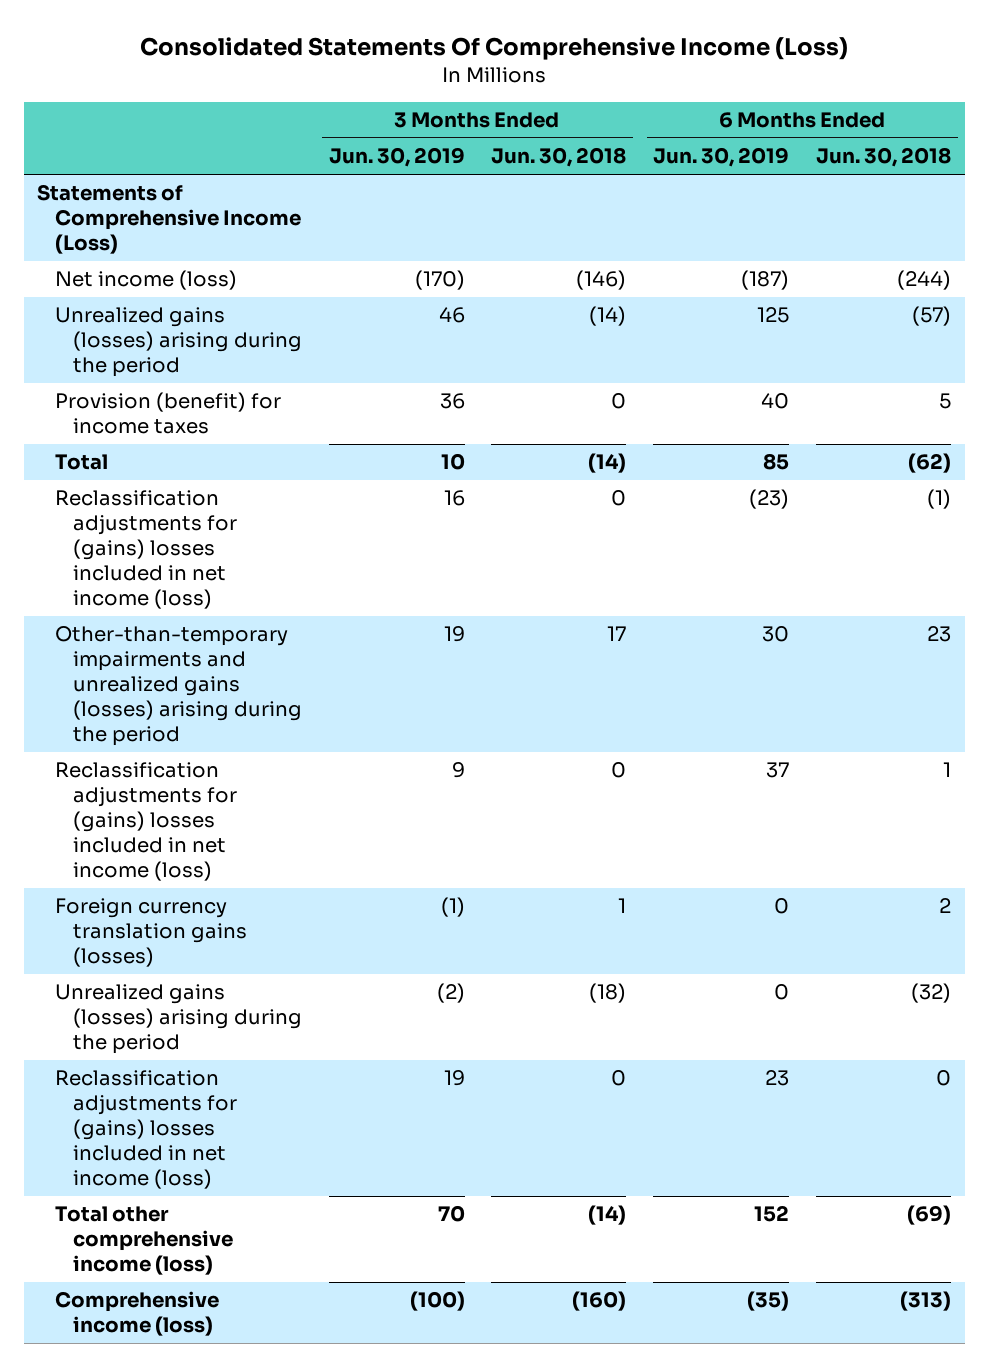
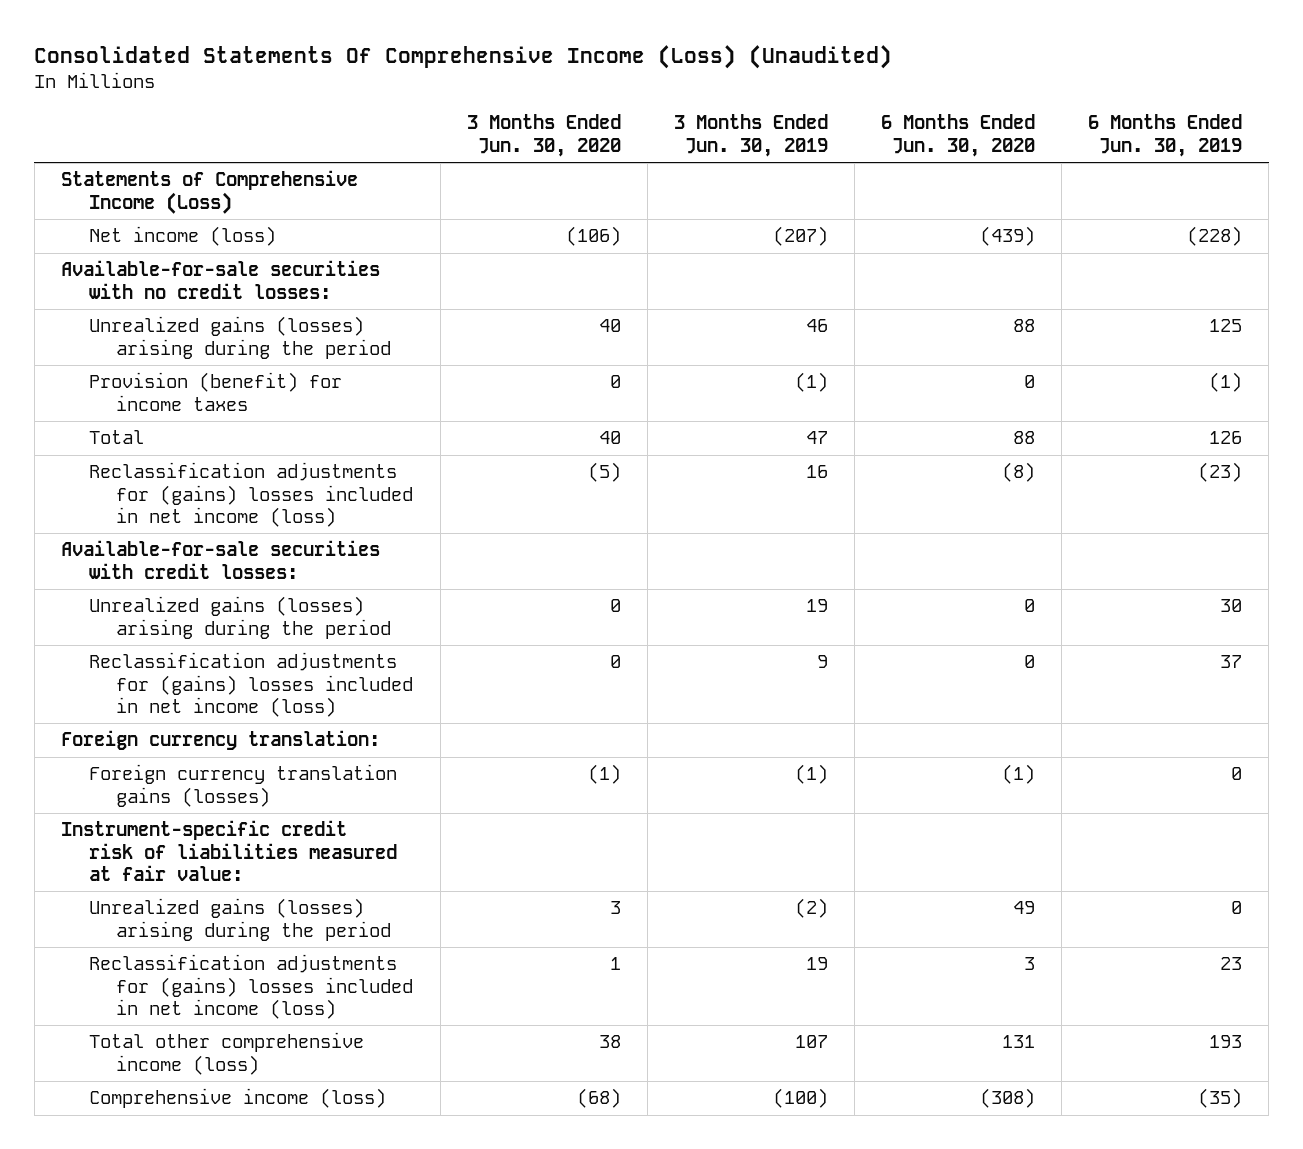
- Consolidated Statements Of Comprehensive Income (Loss)
+ Consolidated Statements Of Comprehensive Income (Loss) (Unaudited)
- | 3 Months Ended Jun. 30, 2019 | 3 Months Ended Jun. 30, 2018 | 6 Months Ended Jun. 30, 2019 | 6 Months Ended Jun. 30, 2018
+ | 3 Months Ended Jun. 30, 2020 | 3 Months Ended Jun. 30, 2019 | 6 Months Ended Jun. 30, 2020 | 6 Months Ended Jun. 30, 2019
- Net income (loss) | (170) | (146) | (187) | (244)
+ Net income (loss) | (106) | (207) | (439) | (228)
+ Available-for-sale securities with no credit losses:
- Provision (benefit) for income taxes | 36 | 0 | 40 | 5
- Total | 10 | (14) | 85 | (62)
+ Provision (benefit) for income taxes | 0 | (1) | 0 | (1)
+ Total | 40 | 47 | 88 | 126
- Other-than-temporary impairments and unrealized gains (losses) arising during the period | 19 | 17 | 30 | 23
+ Available-for-sale securities with credit losses:
+ Unrealized gains (losses) arising during the period | 0 | 19 | 0 | 30
+ Foreign currency translation:
+ Instrument-specific credit risk of liabilities measured at fair value:
- Total other comprehensive income (loss) | 70 | (14) | 152 | (69)
+ Total other comprehensive income (loss) | 38 | 107 | 131 | 193

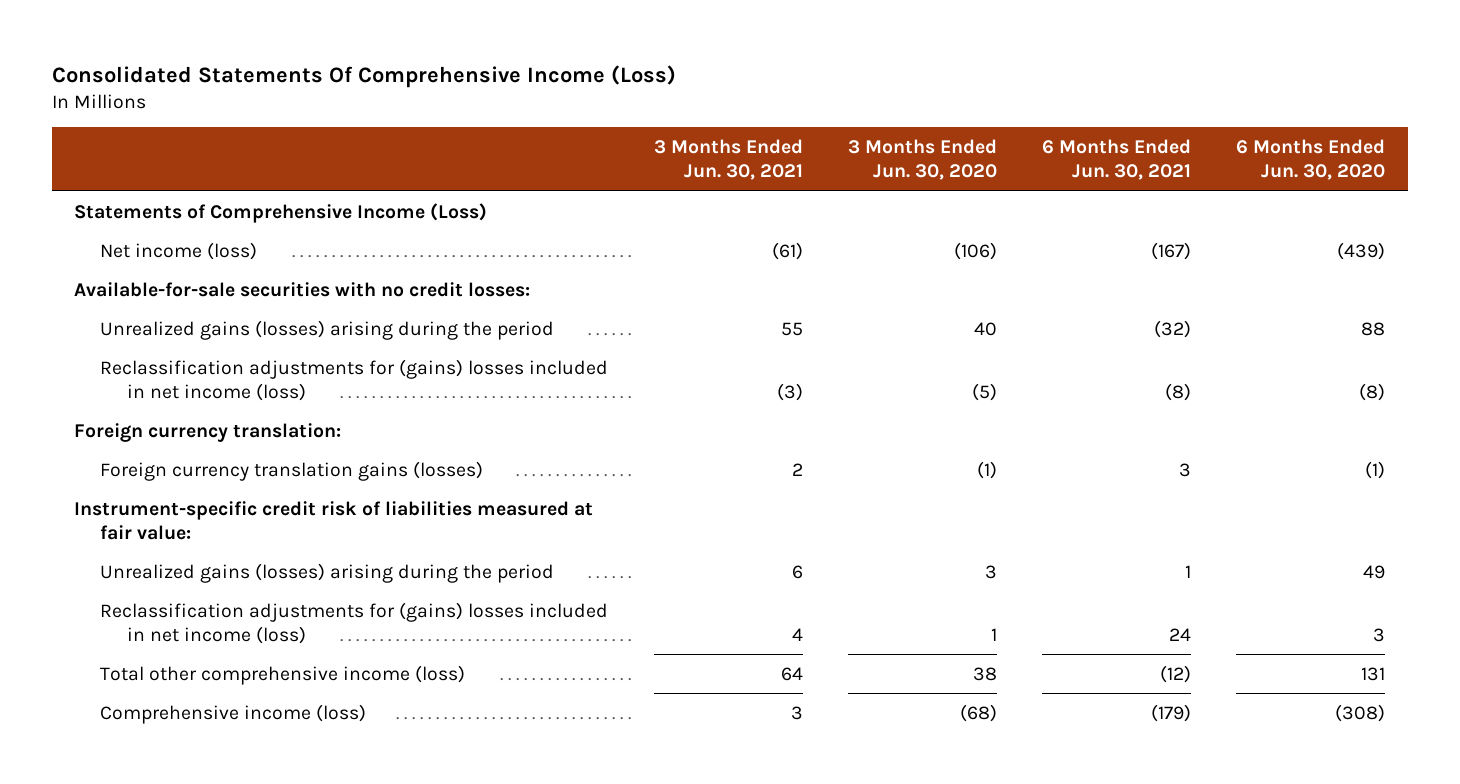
- Consolidated Statements Of Comprehensive Income (Loss) (Unaudited)
+ Consolidated Statements Of Comprehensive Income (Loss)
- | 3 Months Ended Jun. 30, 2020 | 3 Months Ended Jun. 30, 2019 | 6 Months Ended Jun. 30, 2020 | 6 Months Ended Jun. 30, 2019
+ | 3 Months Ended Jun. 30, 2021 | 3 Months Ended Jun. 30, 2020 | 6 Months Ended Jun. 30, 2021 | 6 Months Ended Jun. 30, 2020
- Provision (benefit) for income taxes | 0 | (1) | 0 | (1)
- Total | 40 | 47 | 88 | 126
- Available-for-sale securities with credit losses:
- Unrealized gains (losses) arising during the period | 0 | 19 | 0 | 30
- Reclassification adjustments for (gains) losses included in net income (loss) | 0 | 9 | 0 | 37

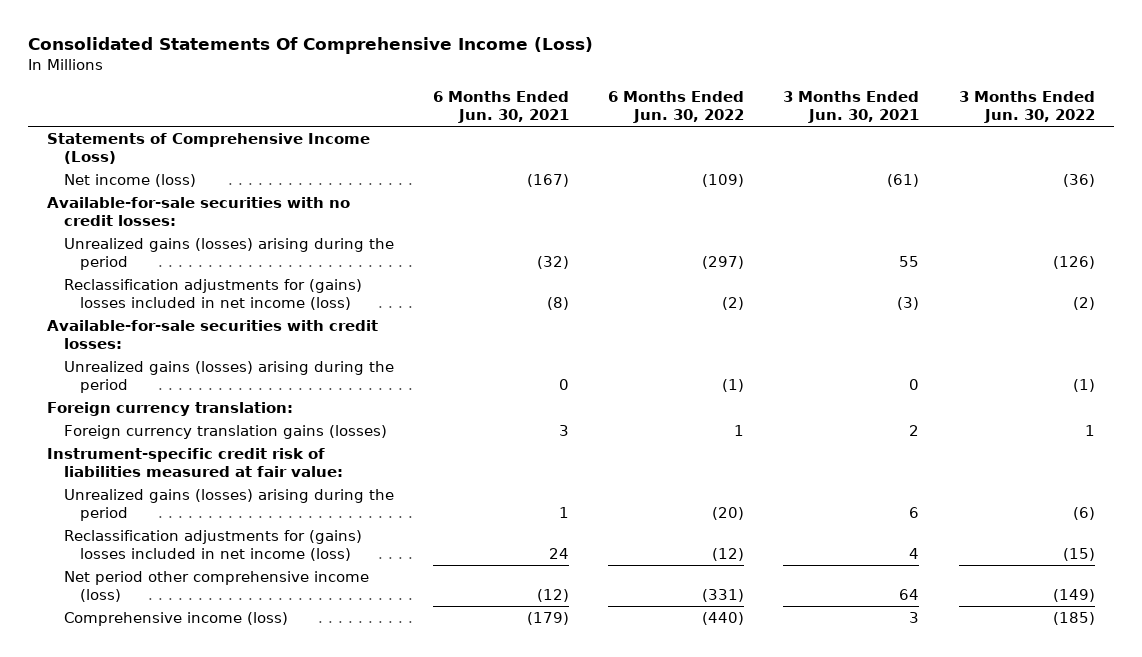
- | 3 Months Ended Jun. 30, 2021 | 3 Months Ended Jun. 30, 2020 | 6 Months Ended Jun. 30, 2021 | 6 Months Ended Jun. 30, 2020
+ | 6 Months Ended Jun. 30, 2021 | 6 Months Ended Jun. 30, 2022 | 3 Months Ended Jun. 30, 2021 | 3 Months Ended Jun. 30, 2022
+ Available-for-sale securities with credit losses:
+ Unrealized gains (losses) arising during the period | 0 | (1) | 0 | (1)
- Total other comprehensive income (loss) | 64 | 38 | (12) | 131
+ Net period other comprehensive income (loss) | (12) | (331) | 64 | (149)

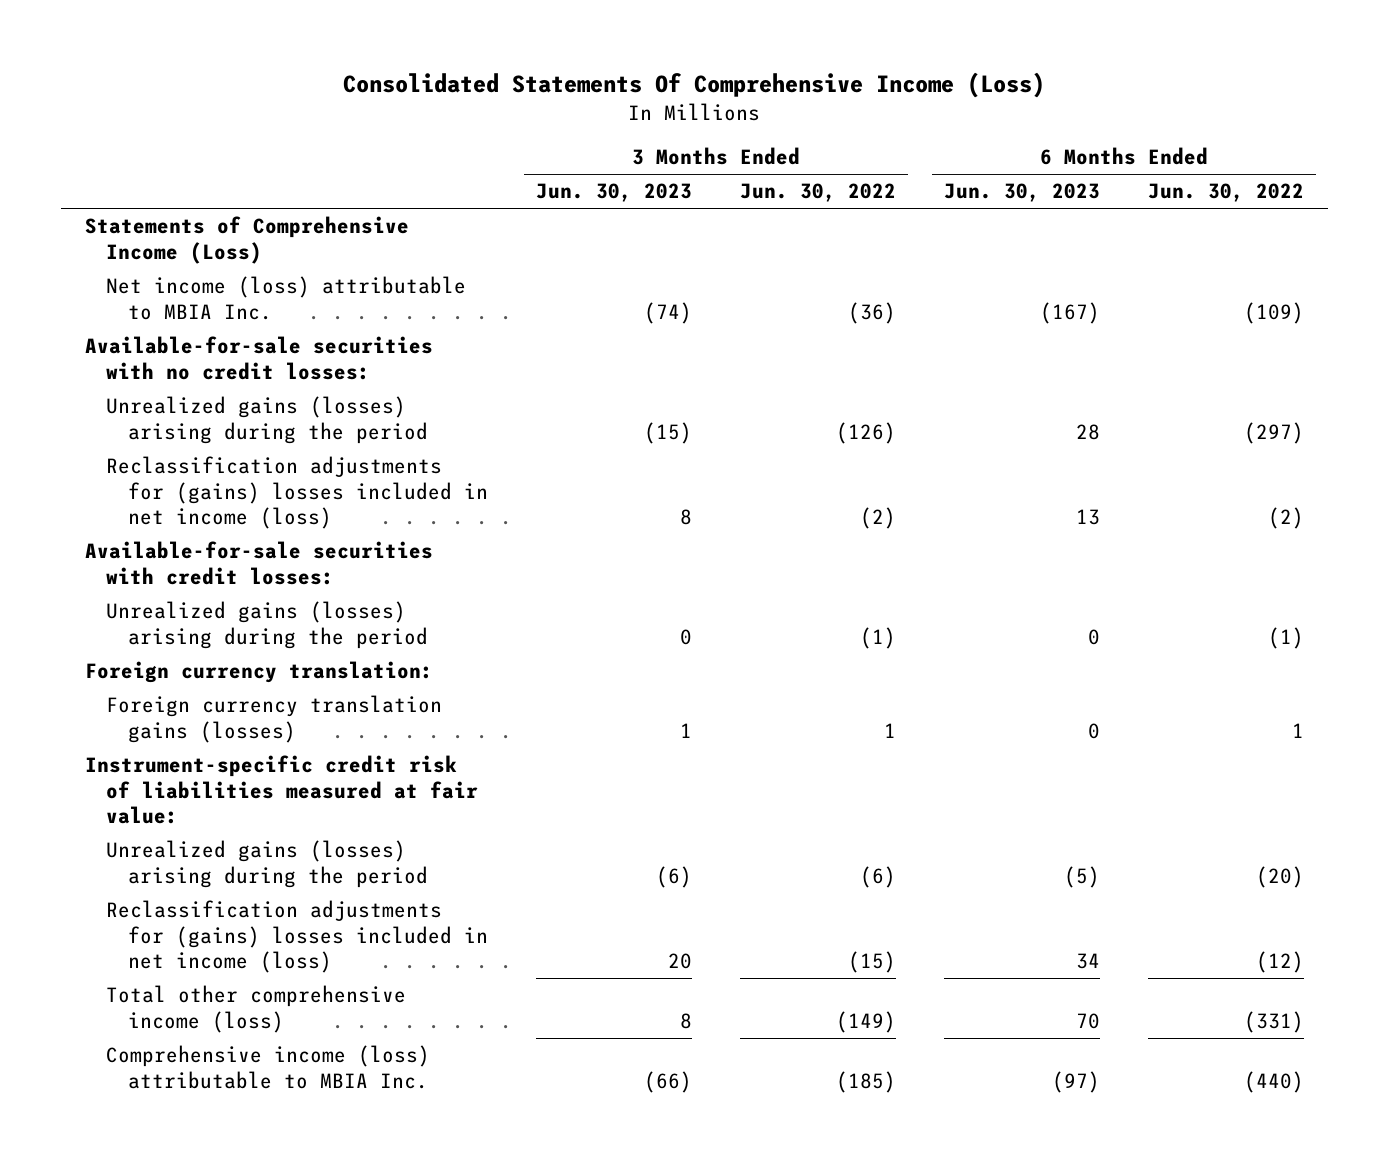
- | 6 Months Ended Jun. 30, 2021 | 6 Months Ended Jun. 30, 2022 | 3 Months Ended Jun. 30, 2021 | 3 Months Ended Jun. 30, 2022
+ | 3 Months Ended Jun. 30, 2023 | 3 Months Ended Jun. 30, 2022 | 6 Months Ended Jun. 30, 2023 | 6 Months Ended Jun. 30, 2022
- Net income (loss) | (167) | (109) | (61) | (36)
+ Net income (loss) attributable to MBIA Inc. | (74) | (36) | (167) | (109)
- Net period other comprehensive income (loss) | (12) | (331) | 64 | (149)
- Comprehensive income (loss) | (179) | (440) | 3 | (185)
+ Total other comprehensive income (loss) | 8 | (149) | 70 | (331)
+ Comprehensive income (loss) attributable to MBIA Inc. | (66) | (185) | (97) | (440)

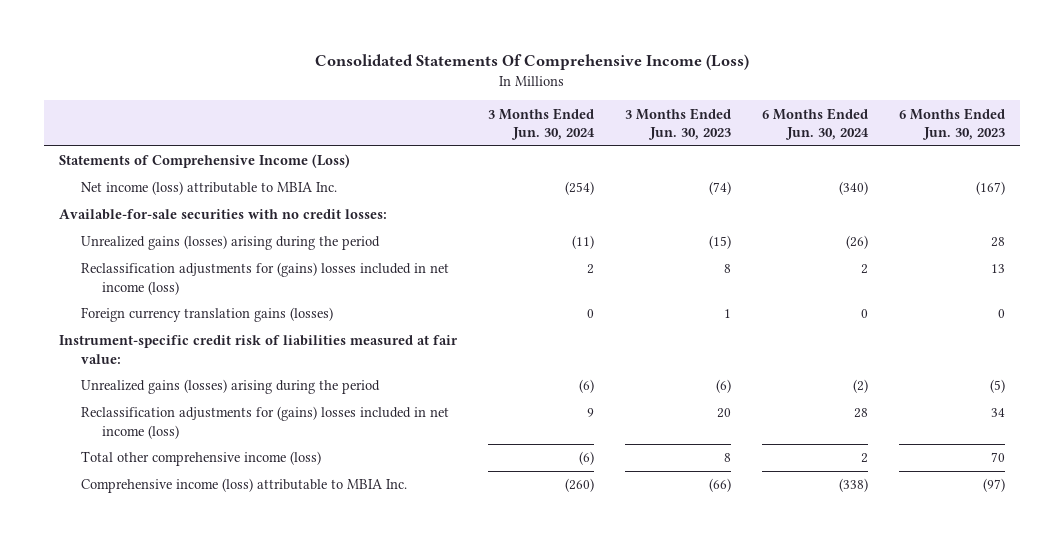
- | 3 Months Ended Jun. 30, 2023 | 3 Months Ended Jun. 30, 2022 | 6 Months Ended Jun. 30, 2023 | 6 Months Ended Jun. 30, 2022
+ | 3 Months Ended Jun. 30, 2024 | 3 Months Ended Jun. 30, 2023 | 6 Months Ended Jun. 30, 2024 | 6 Months Ended Jun. 30, 2023
- Available-for-sale securities with credit losses:
- Unrealized gains (losses) arising during the period | 0 | (1) | 0 | (1)
- Foreign currency translation:

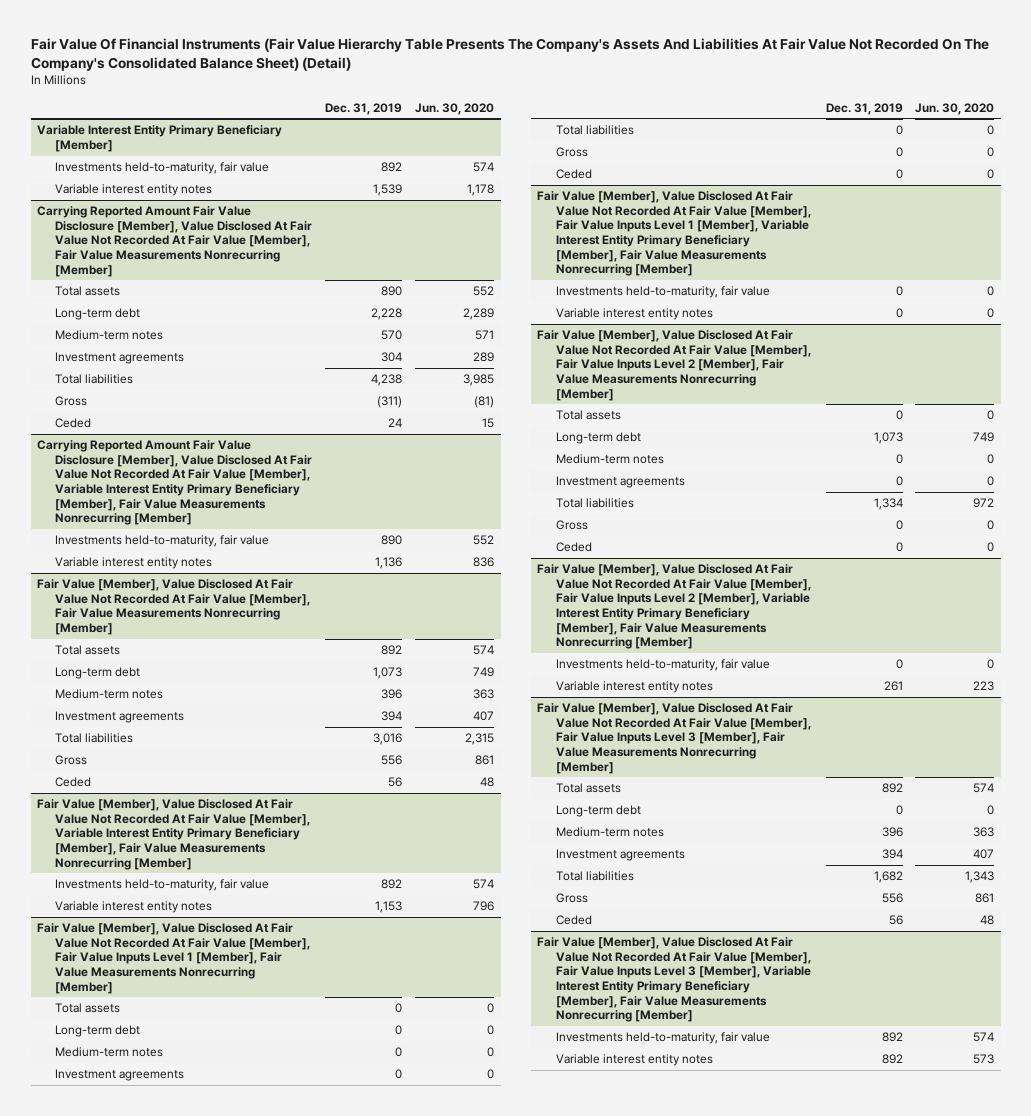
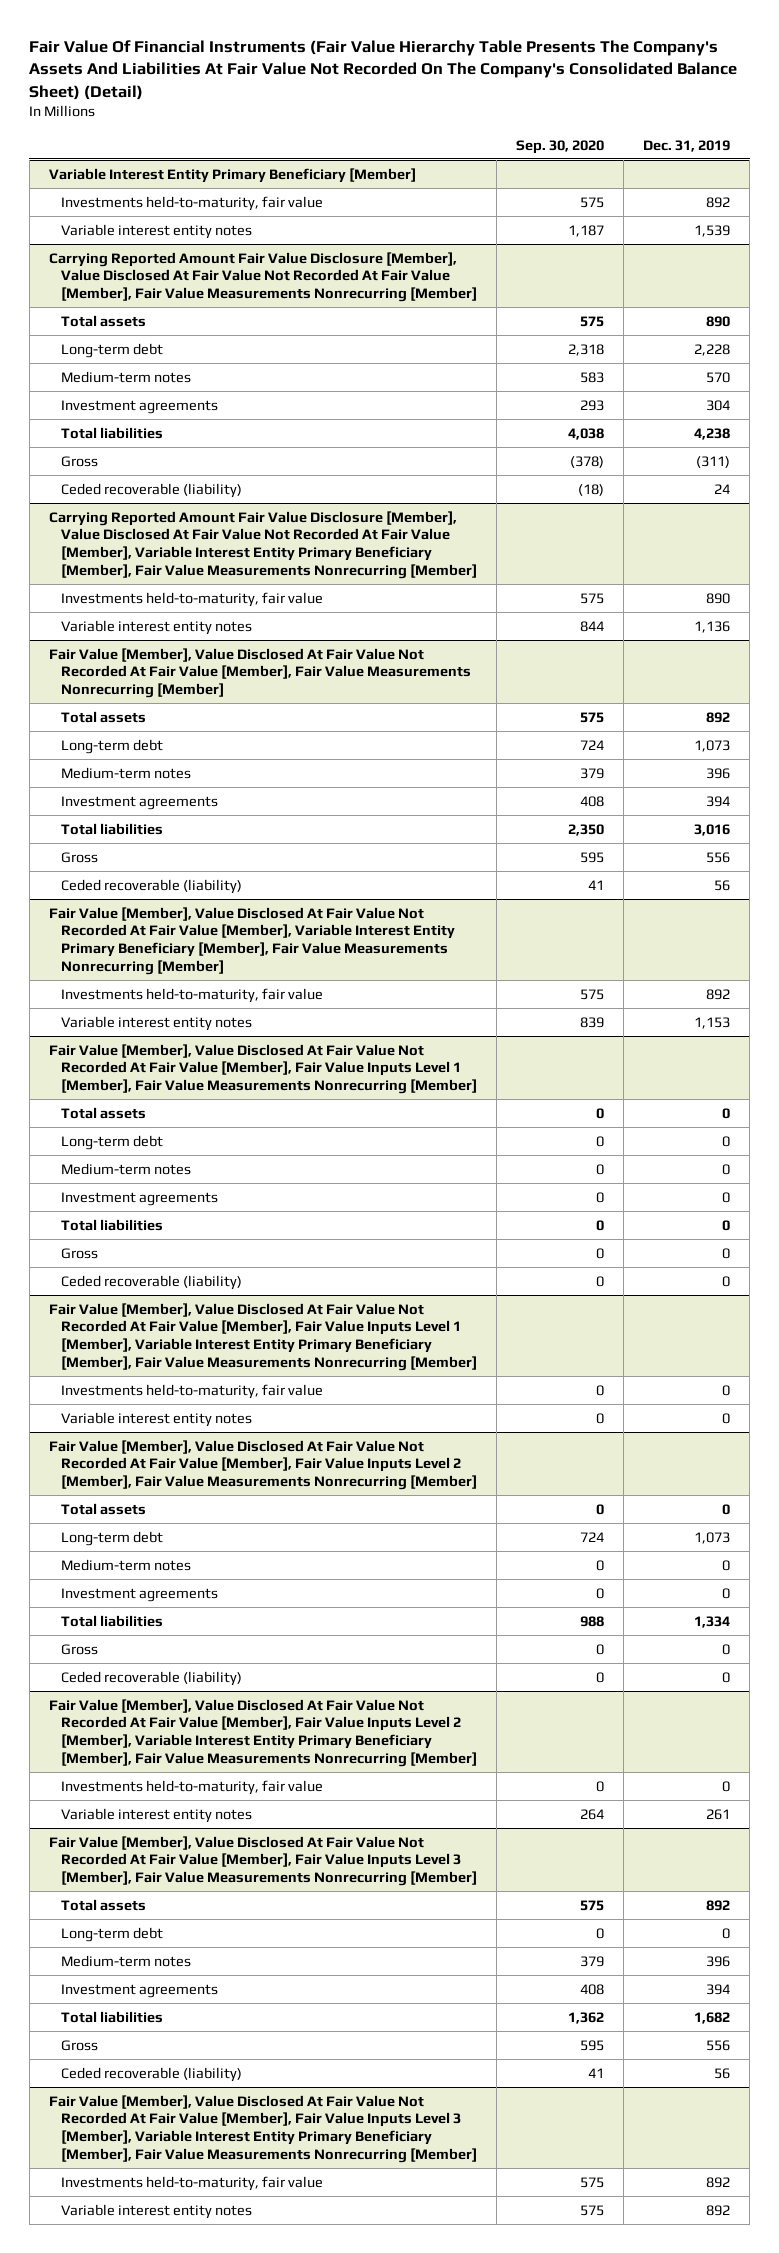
- | Dec. 31, 2019 | Jun. 30, 2020
+ | Sep. 30, 2020 | Dec. 31, 2019
@ Carrying Reported Amount Fair Value Disclosure [Member], Value Disclosed At Fair Value Not Recorded At Fair Value [Member], Fair Value Measurements Nonrecurring [Member]
- Ceded | 24 | 15
+ Ceded recoverable (liability) | (18) | 24
@ Fair Value [Member], Value Disclosed At Fair Value Not Recorded At Fair Value [Member], Fair Value Measurements Nonrecurring [Member]
- Ceded | 56 | 48
+ Ceded recoverable (liability) | 41 | 56
@ Fair Value [Member], Value Disclosed At Fair Value Not Recorded At Fair Value [Member], Fair Value Inputs Level 1 [Member], Fair Value Measurements Nonrecurring [Member]
- Ceded | 0 | 0
+ Ceded recoverable (liability) | 0 | 0
@ Fair Value [Member], Value Disclosed At Fair Value Not Recorded At Fair Value [Member], Fair Value Inputs Level 2 [Member], Fair Value Measurements Nonrecurring [Member]
- Ceded | 0 | 0
+ Ceded recoverable (liability) | 0 | 0
@ Fair Value [Member], Value Disclosed At Fair Value Not Recorded At Fair Value [Member], Fair Value Inputs Level 3 [Member], Fair Value Measurements Nonrecurring [Member]
- Ceded | 56 | 48
+ Ceded recoverable (liability) | 41 | 56

